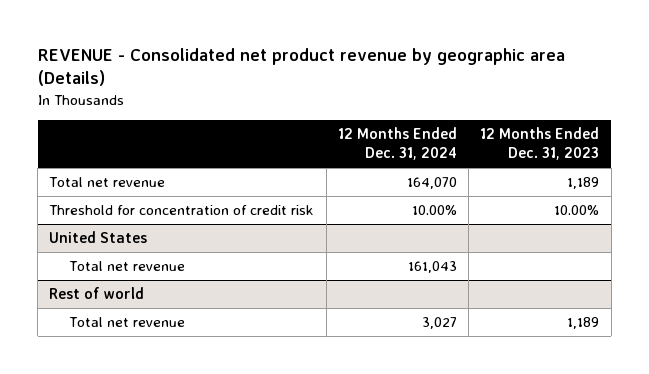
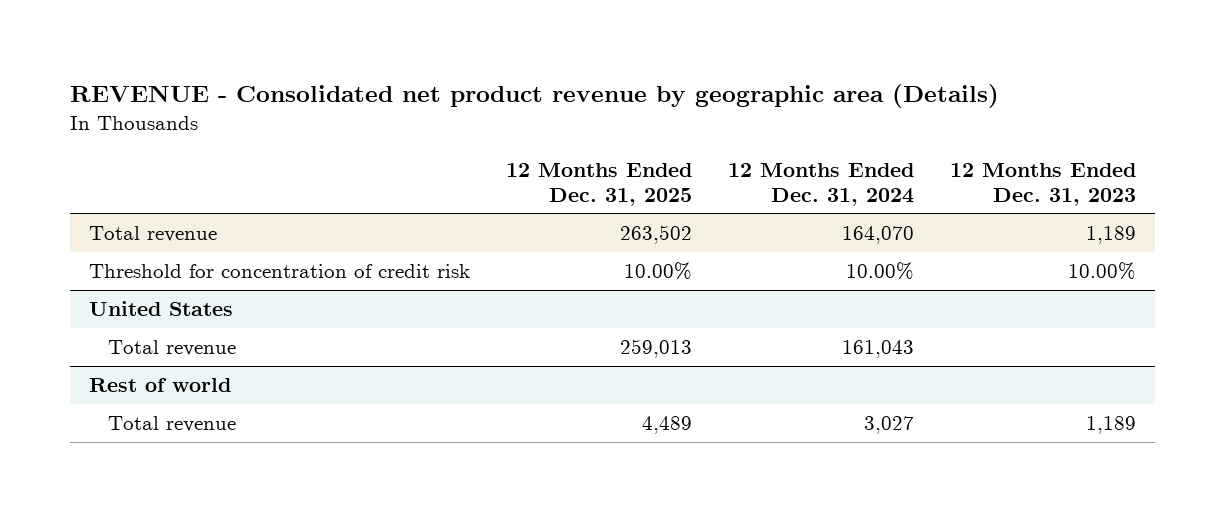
- | 12 Months Ended Dec. 31, 2024 | 12 Months Ended Dec. 31, 2023
+ | 12 Months Ended Dec. 31, 2025 | 12 Months Ended Dec. 31, 2024 | 12 Months Ended Dec. 31, 2023
- Total net revenue | 164,070 | 1,189
+ Total revenue | 263,502 | 164,070 | 1,189
@ United States
- Total net revenue | 161,043 |
+ Total revenue | 259,013 | 161,043 |
@ Rest of world
- Total net revenue | 3,027 | 1,189
+ Total revenue | 4,489 | 3,027 | 1,189

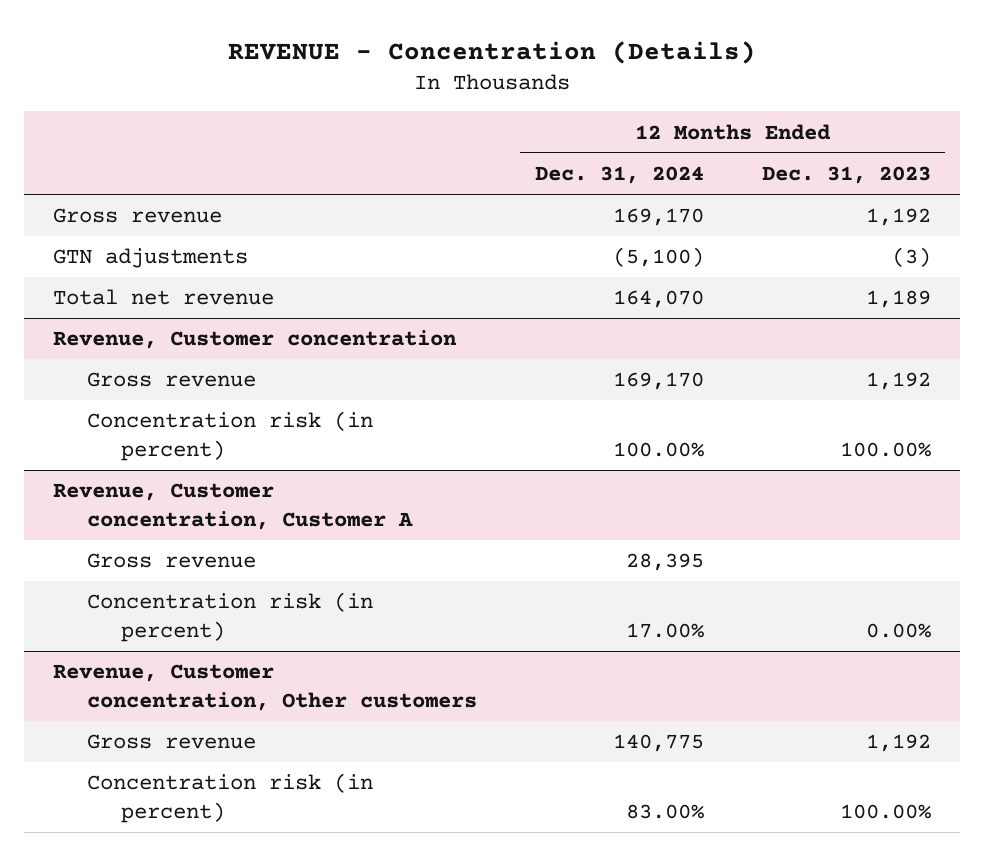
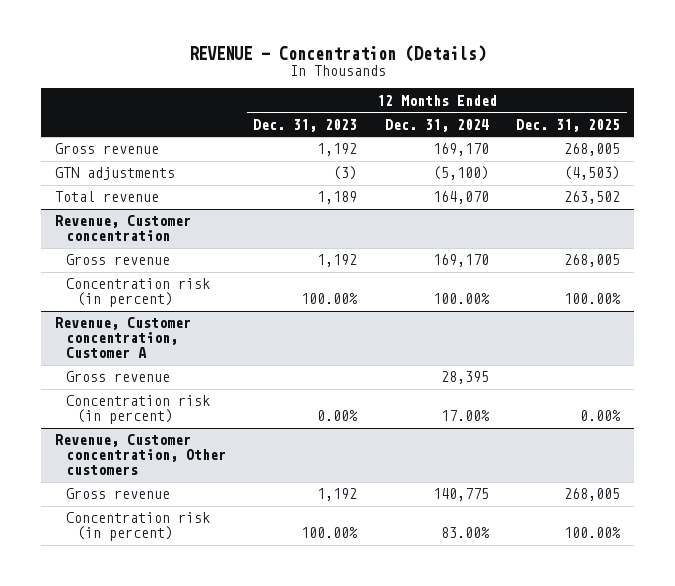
- | 12 Months Ended Dec. 31, 2024 | 12 Months Ended Dec. 31, 2023
+ | 12 Months Ended Dec. 31, 2023 | 12 Months Ended Dec. 31, 2024 | 12 Months Ended Dec. 31, 2025
- Total net revenue | 164,070 | 1,189
+ Total revenue | 1,189 | 164,070 | 263,502

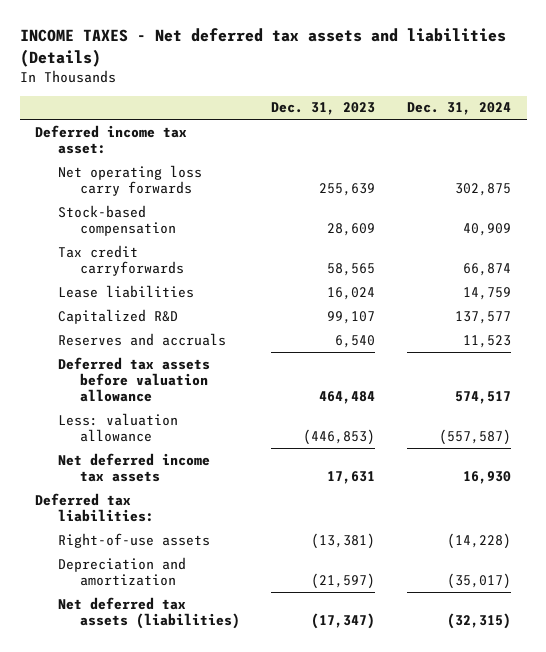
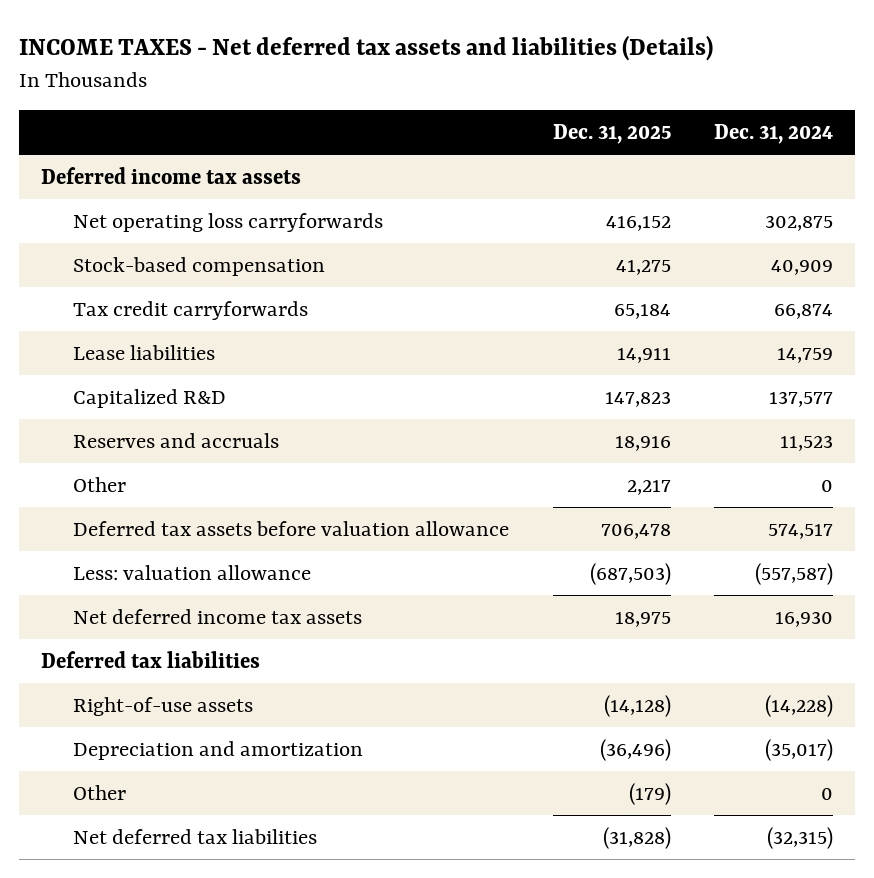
- | Dec. 31, 2023 | Dec. 31, 2024
+ | Dec. 31, 2025 | Dec. 31, 2024
- Deferred income tax asset:
- Net operating loss carry forwards | 255,639 | 302,875
+ Deferred income tax assets
+ Net operating loss carryforwards | 416,152 | 302,875
+ Other | 2,217 | 0
- Deferred tax liabilities:
+ Deferred tax liabilities
- Net deferred tax assets (liabilities) | (17,347) | (32,315)
+ Other | (179) | 0
+ Net deferred tax liabilities | (31,828) | (32,315)

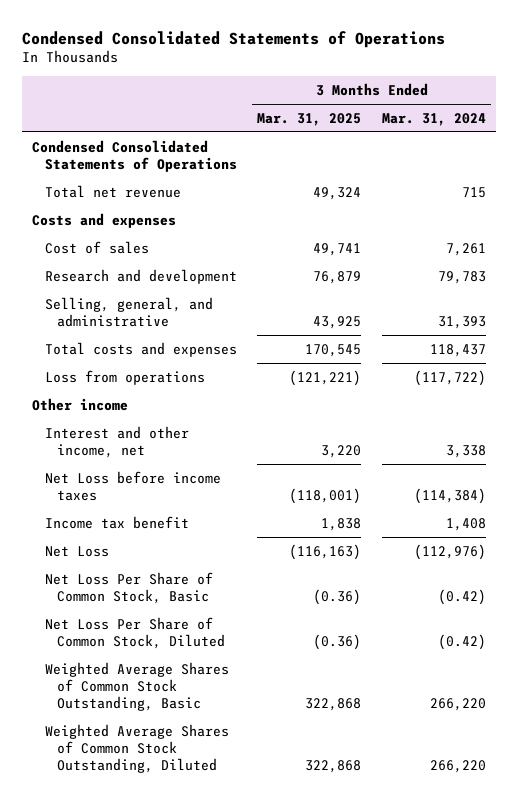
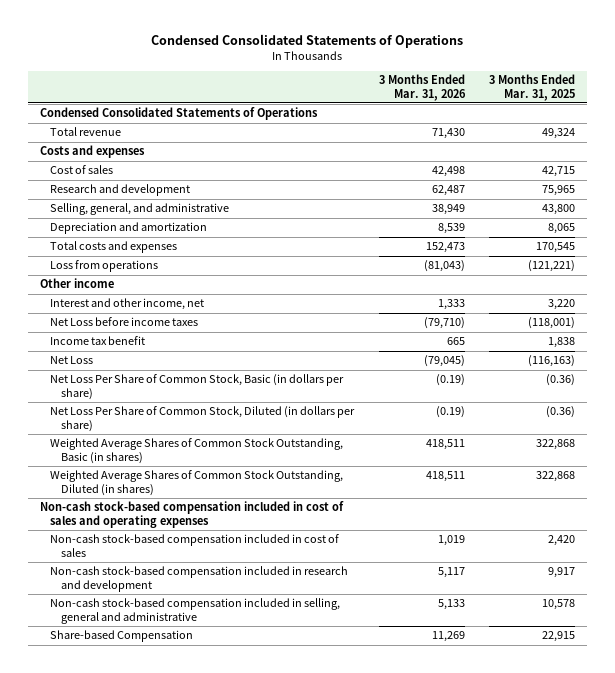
- | 3 Months Ended Mar. 31, 2025 | 3 Months Ended Mar. 31, 2024
+ | 3 Months Ended Mar. 31, 2026 | 3 Months Ended Mar. 31, 2025
- Total net revenue | 49,324 | 715
+ Total revenue | 71,430 | 49,324
- Cost of sales | 49,741 | 7,261
- Research and development | 76,879 | 79,783
- Selling, general, and administrative | 43,925 | 31,393
+ Cost of sales | 42,498 | 42,715
+ Research and development | 62,487 | 75,965
+ Selling, general, and administrative | 38,949 | 43,800
+ Depreciation and amortization | 8,539 | 8,065
- Net Loss Per Share of Common Stock, Basic | (0.36) | (0.42)
- Net Loss Per Share of Common Stock, Diluted | (0.36) | (0.42)
- Weighted Average Shares of Common Stock Outstanding, Basic | 322,868 | 266,220
- Weighted Average Shares of Common Stock Outstanding, Diluted | 322,868 | 266,220
+ Net Loss Per Share of Common Stock, Basic (in dollars per share) | (0.19) | (0.36)
+ Net Loss Per Share of Common Stock, Diluted (in dollars per share) | (0.19) | (0.36)
+ Weighted Average Shares of Common Stock Outstanding, Basic (in shares) | 418,511 | 322,868
+ Weighted Average Shares of Common Stock Outstanding, Diluted (in shares) | 418,511 | 322,868
+ Non-cash stock-based compensation included in cost of sales and operating expenses
+ Non-cash stock-based compensation included in cost of sales | 1,019 | 2,420
+ Non-cash stock-based compensation included in research and development | 5,117 | 9,917
+ Non-cash stock-based compensation included in selling, general and administrative | 5,133 | 10,578
+ Share-based Compensation | 11,269 | 22,915

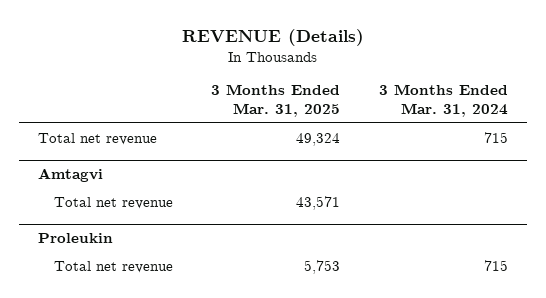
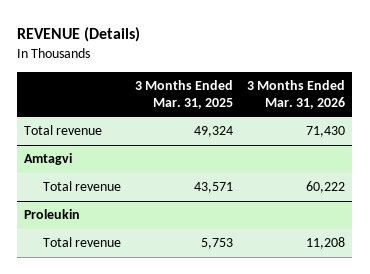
- | 3 Months Ended Mar. 31, 2025 | 3 Months Ended Mar. 31, 2024
+ | 3 Months Ended Mar. 31, 2025 | 3 Months Ended Mar. 31, 2026
- Total net revenue | 49,324 | 715
+ Total revenue | 49,324 | 71,430
@ Amtagvi
- Total net revenue | 43,571 |
+ Total revenue | 43,571 | 60,222
@ Proleukin
- Total net revenue | 5,753 | 715
+ Total revenue | 5,753 | 11,208

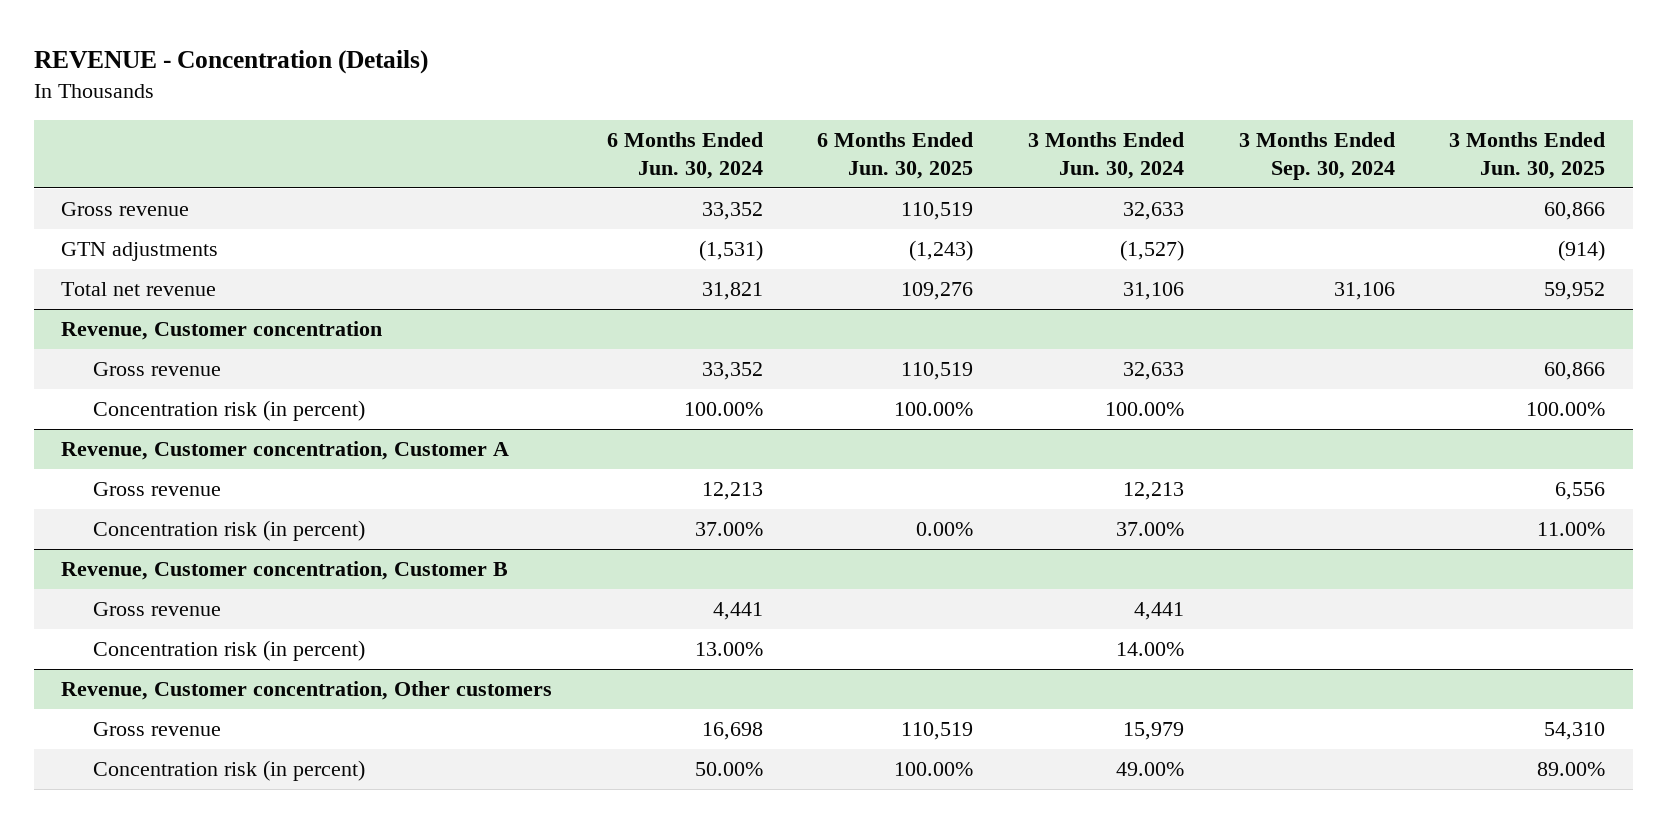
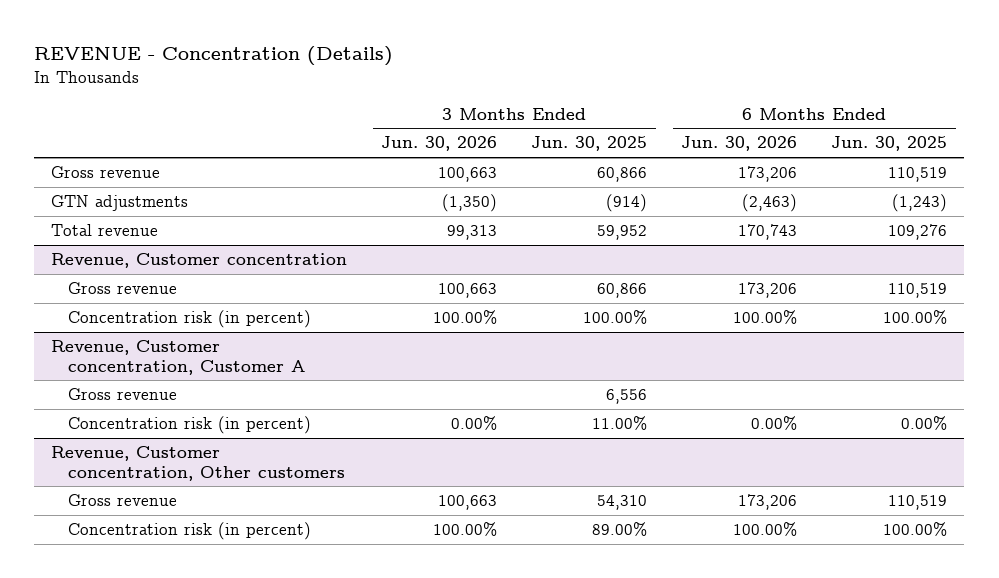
- | 6 Months Ended Jun. 30, 2024 | 6 Months Ended Jun. 30, 2025 | 3 Months Ended Jun. 30, 2024 | 3 Months Ended Sep. 30, 2024 | 3 Months Ended Jun. 30, 2025
+ | 3 Months Ended Jun. 30, 2026 | 3 Months Ended Jun. 30, 2025 | 6 Months Ended Jun. 30, 2026 | 6 Months Ended Jun. 30, 2025
- Total net revenue | 31,821 | 109,276 | 31,106 | 31,106 | 59,952
+ Total revenue | 99,313 | 59,952 | 170,743 | 109,276
- Revenue, Customer concentration, Customer B
- Gross revenue | 4,441 | | 4,441 | |
- Concentration risk (in percent) | 13.00% | | 14.00% | |

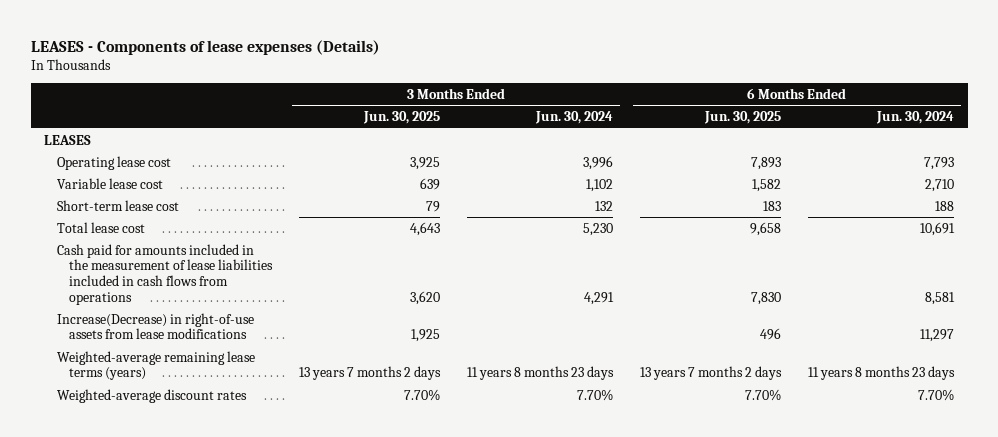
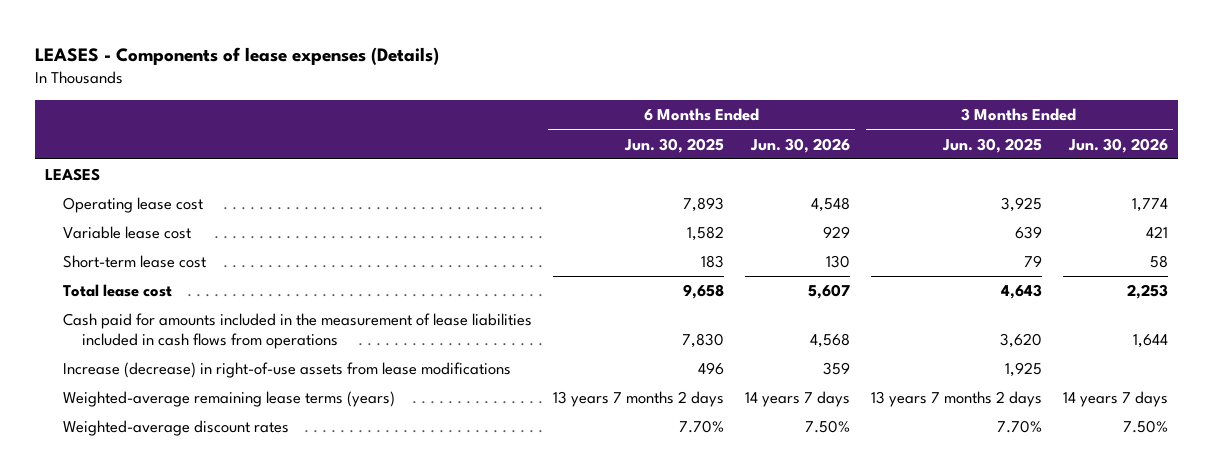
- | 3 Months Ended Jun. 30, 2025 | 3 Months Ended Jun. 30, 2024 | 6 Months Ended Jun. 30, 2025 | 6 Months Ended Jun. 30, 2024
+ | 6 Months Ended Jun. 30, 2025 | 6 Months Ended Jun. 30, 2026 | 3 Months Ended Jun. 30, 2025 | 3 Months Ended Jun. 30, 2026
- Increase(Decrease) in right-of-use assets from lease modifications | 1,925 | | 496 | 11,297
+ Increase (decrease) in right-of-use assets from lease modifications | 496 | 359 | 1,925 |

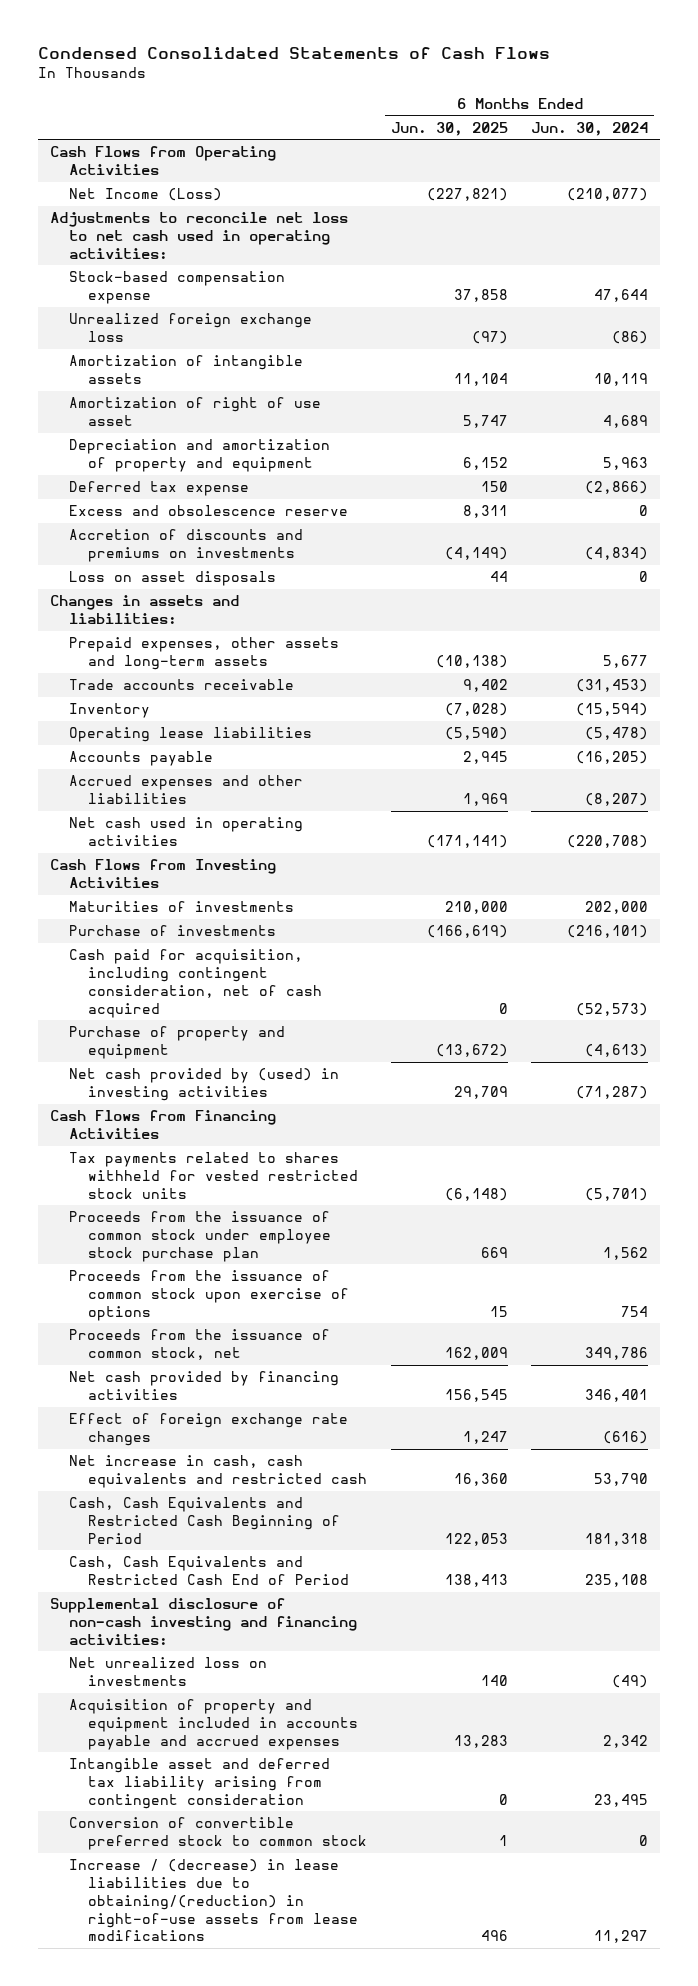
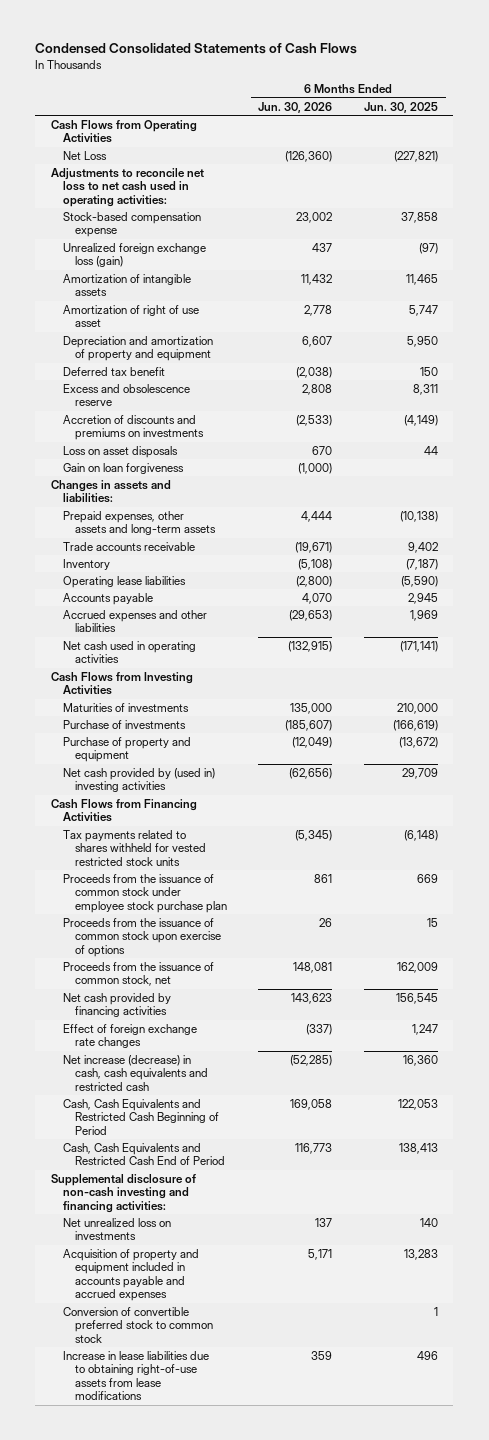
- | 6 Months Ended Jun. 30, 2025 | 6 Months Ended Jun. 30, 2024
+ | 6 Months Ended Jun. 30, 2026 | 6 Months Ended Jun. 30, 2025
- Net Income (Loss) | (227,821) | (210,077)
+ Net Loss | (126,360) | (227,821)
- Unrealized foreign exchange loss | (97) | (86)
- Amortization of intangible assets | 11,104 | 10,119
+ Unrealized foreign exchange loss (gain) | 437 | (97)
+ Amortization of intangible assets | 11,432 | 11,465
- Depreciation and amortization of property and equipment | 6,152 | 5,963
- Deferred tax expense | 150 | (2,866)
+ Depreciation and amortization of property and equipment | 6,607 | 5,950
+ Deferred tax benefit | (2,038) | 150
+ Gain on loan forgiveness | (1,000) |
- Inventory | (7,028) | (15,594)
+ Inventory | (5,108) | (7,187)
- Cash paid for acquisition, including contingent consideration, net of cash acquired | 0 | (52,573)
- Net cash provided by (used) in investing activities | 29,709 | (71,287)
+ Net cash provided by (used in) investing activities | (62,656) | 29,709
- Net increase in cash, cash equivalents and restricted cash | 16,360 | 53,790
+ Net increase (decrease) in cash, cash equivalents and restricted cash | (52,285) | 16,360
- Intangible asset and deferred tax liability arising from contingent consideration | 0 | 23,495
- Increase / (decrease) in lease liabilities due to obtaining/(reduction) in right-of-use assets from lease modifications | 496 | 11,297
+ Increase in lease liabilities due to obtaining right-of-use assets from lease modifications | 359 | 496

